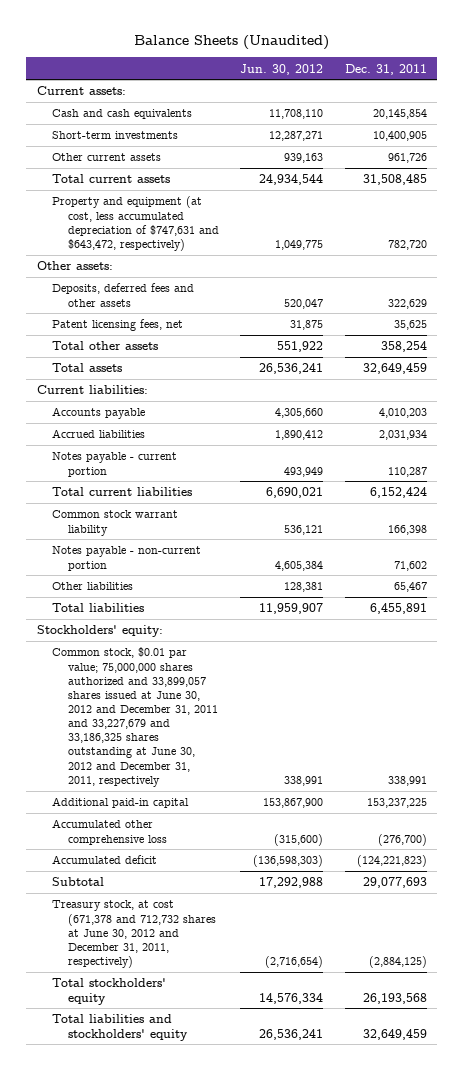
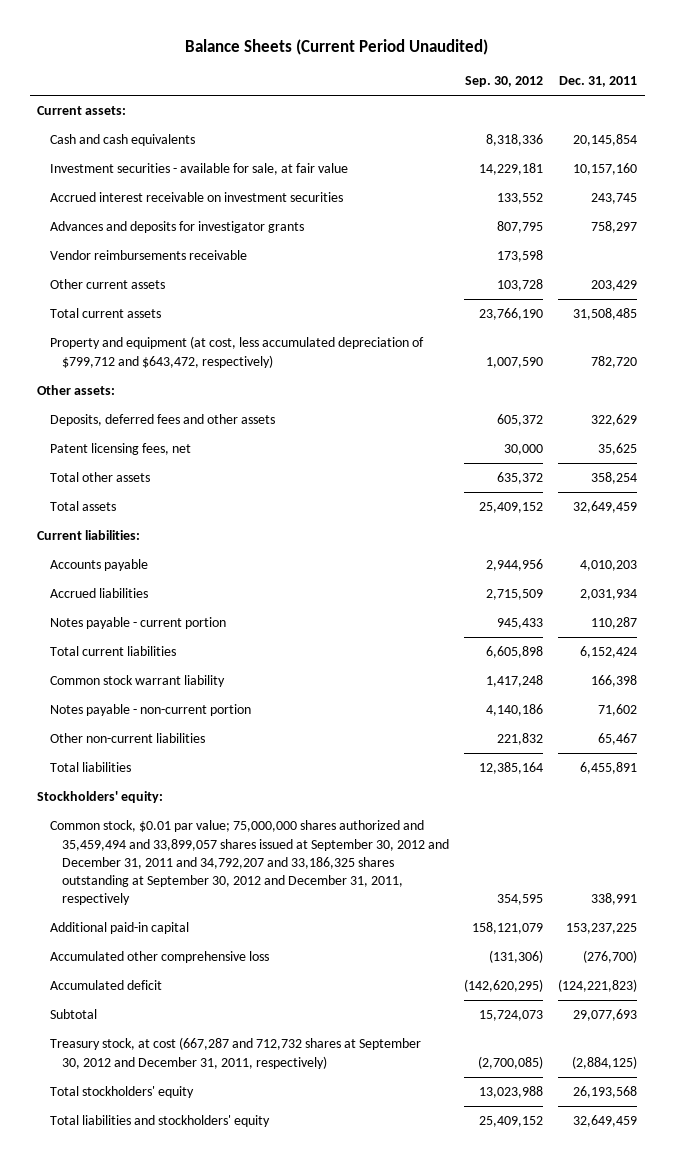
- Balance Sheets (Unaudited)
+ Balance Sheets (Current Period Unaudited)
- | Jun. 30, 2012 | Dec. 31, 2011
+ | Sep. 30, 2012 | Dec. 31, 2011
- Short-term investments | 12,287,271 | 10,400,905
- Other current assets | 939,163 | 961,726
+ Investment securities - available for sale, at fair value | 14,229,181 | 10,157,160
+ Accrued interest receivable on investment securities | 133,552 | 243,745
+ Advances and deposits for investigator grants | 807,795 | 758,297
+ Vendor reimbursements receivable | 173,598 |
+ Other current assets | 103,728 | 203,429
- Property and equipment (at cost, less accumulated depreciation of $747,631 and $643,472, respectively) | 1,049,775 | 782,720
+ Property and equipment (at cost, less accumulated depreciation of $799,712 and $643,472, respectively) | 1,007,590 | 782,720
- Other liabilities | 128,381 | 65,467
+ Other non-current liabilities | 221,832 | 65,467
- Common stock, $0.01 par value; 75,000,000 shares authorized and 33,899,057 shares issued at June 30, 2012 and December 31, 2011 and 33,227,679 and 33,186,325 shares outstanding at June 30, 2012 and December 31, 2011, respectively | 338,991 | 338,991
+ Common stock, $0.01 par value; 75,000,000 shares authorized and 35,459,494 and 33,899,057 shares issued at September 30, 2012 and December 31, 2011 and 34,792,207 and 33,186,325 shares outstanding at September 30, 2012 and December 31, 2011, respectively | 354,595 | 338,991
- Treasury stock, at cost (671,378 and 712,732 shares at June 30, 2012 and December 31, 2011, respectively) | (2,716,654) | (2,884,125)
+ Treasury stock, at cost (667,287 and 712,732 shares at September 30, 2012 and December 31, 2011, respectively) | (2,700,085) | (2,884,125)

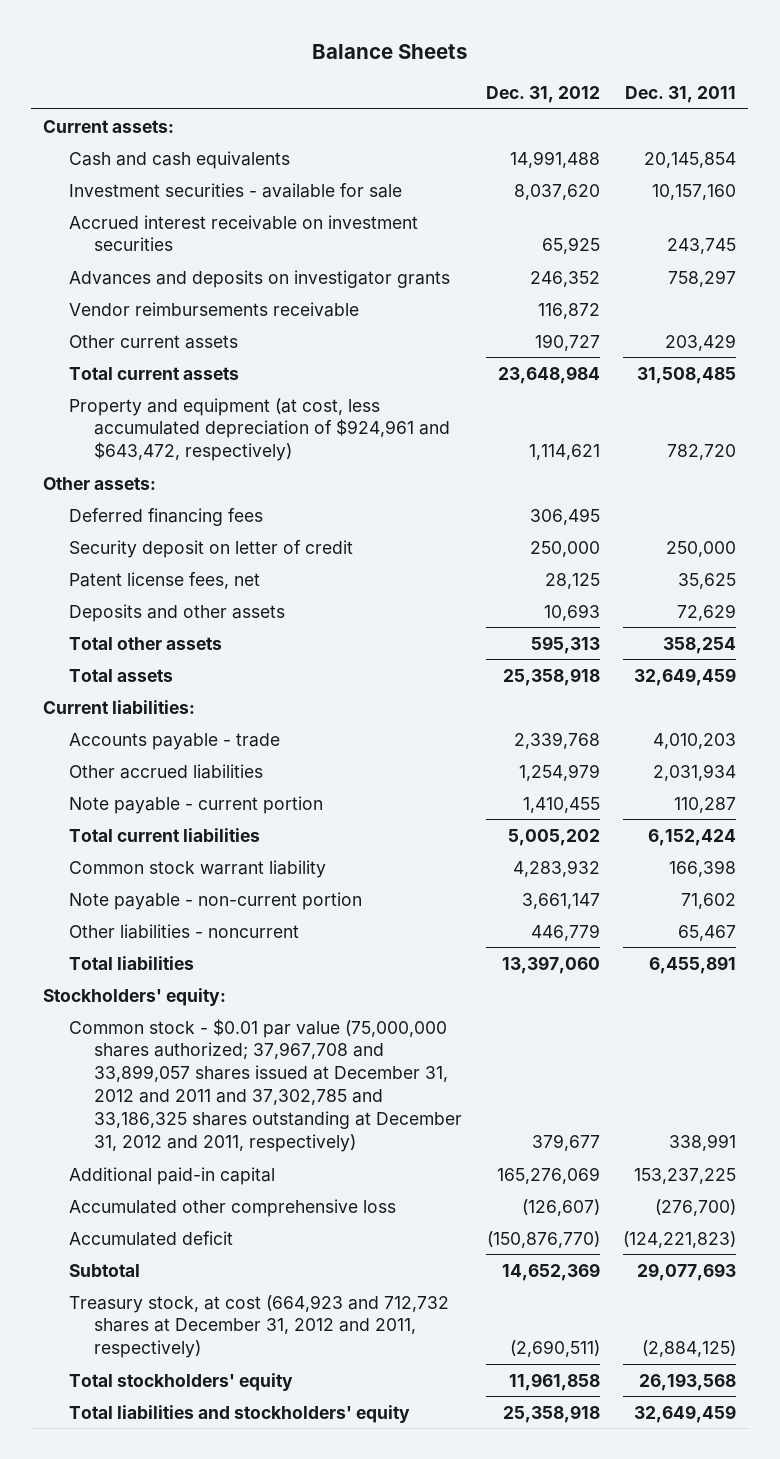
- Balance Sheets (Current Period Unaudited)
+ Balance Sheets
- | Sep. 30, 2012 | Dec. 31, 2011
+ | Dec. 31, 2012 | Dec. 31, 2011
- Investment securities - available for sale, at fair value | 14,229,181 | 10,157,160
+ Investment securities - available for sale | 8,037,620 | 10,157,160
- Advances and deposits for investigator grants | 807,795 | 758,297
+ Advances and deposits on investigator grants | 246,352 | 758,297
- Property and equipment (at cost, less accumulated depreciation of $799,712 and $643,472, respectively) | 1,007,590 | 782,720
+ Property and equipment (at cost, less accumulated depreciation of $924,961 and $643,472, respectively) | 1,114,621 | 782,720
- Deposits, deferred fees and other assets | 605,372 | 322,629
- Patent licensing fees, net | 30,000 | 35,625
+ Deferred financing fees | 306,495 |
+ Security deposit on letter of credit | 250,000 | 250,000
+ Patent license fees, net | 28,125 | 35,625
+ Deposits and other assets | 10,693 | 72,629
- Accounts payable | 2,944,956 | 4,010,203
- Accrued liabilities | 2,715,509 | 2,031,934
- Notes payable - current portion | 945,433 | 110,287
+ Accounts payable - trade | 2,339,768 | 4,010,203
+ Other accrued liabilities | 1,254,979 | 2,031,934
+ Note payable - current portion | 1,410,455 | 110,287
- Notes payable - non-current portion | 4,140,186 | 71,602
- Other non-current liabilities | 221,832 | 65,467
+ Note payable - non-current portion | 3,661,147 | 71,602
+ Other liabilities - noncurrent | 446,779 | 65,467
- Common stock, $0.01 par value; 75,000,000 shares authorized and 35,459,494 and 33,899,057 shares issued at September 30, 2012 and December 31, 2011 and 34,792,207 and 33,186,325 shares outstanding at September 30, 2012 and December 31, 2011, respectively | 354,595 | 338,991
+ Common stock - $0.01 par value (75,000,000 shares authorized; 37,967,708 and 33,899,057 shares issued at December 31, 2012 and 2011 and 37,302,785 and 33,186,325 shares outstanding at December 31, 2012 and 2011, respectively) | 379,677 | 338,991
- Treasury stock, at cost (667,287 and 712,732 shares at September 30, 2012 and December 31, 2011, respectively) | (2,700,085) | (2,884,125)
+ Treasury stock, at cost (664,923 and 712,732 shares at December 31, 2012 and 2011, respectively) | (2,690,511) | (2,884,125)

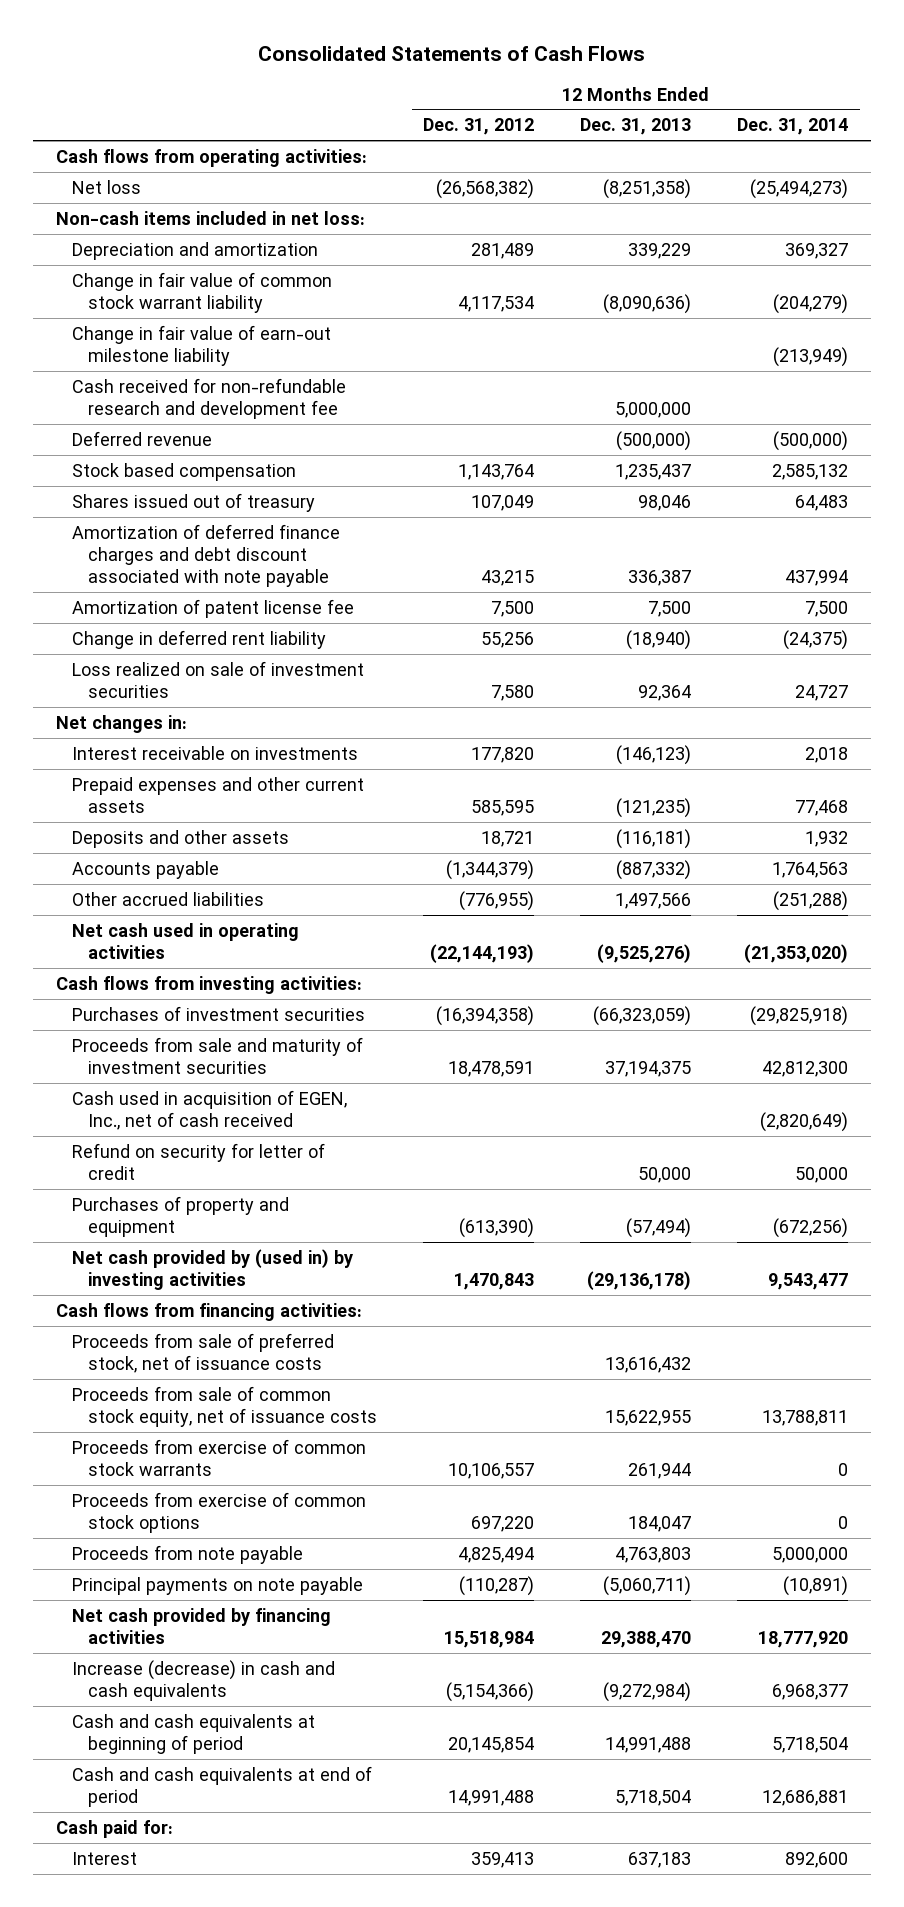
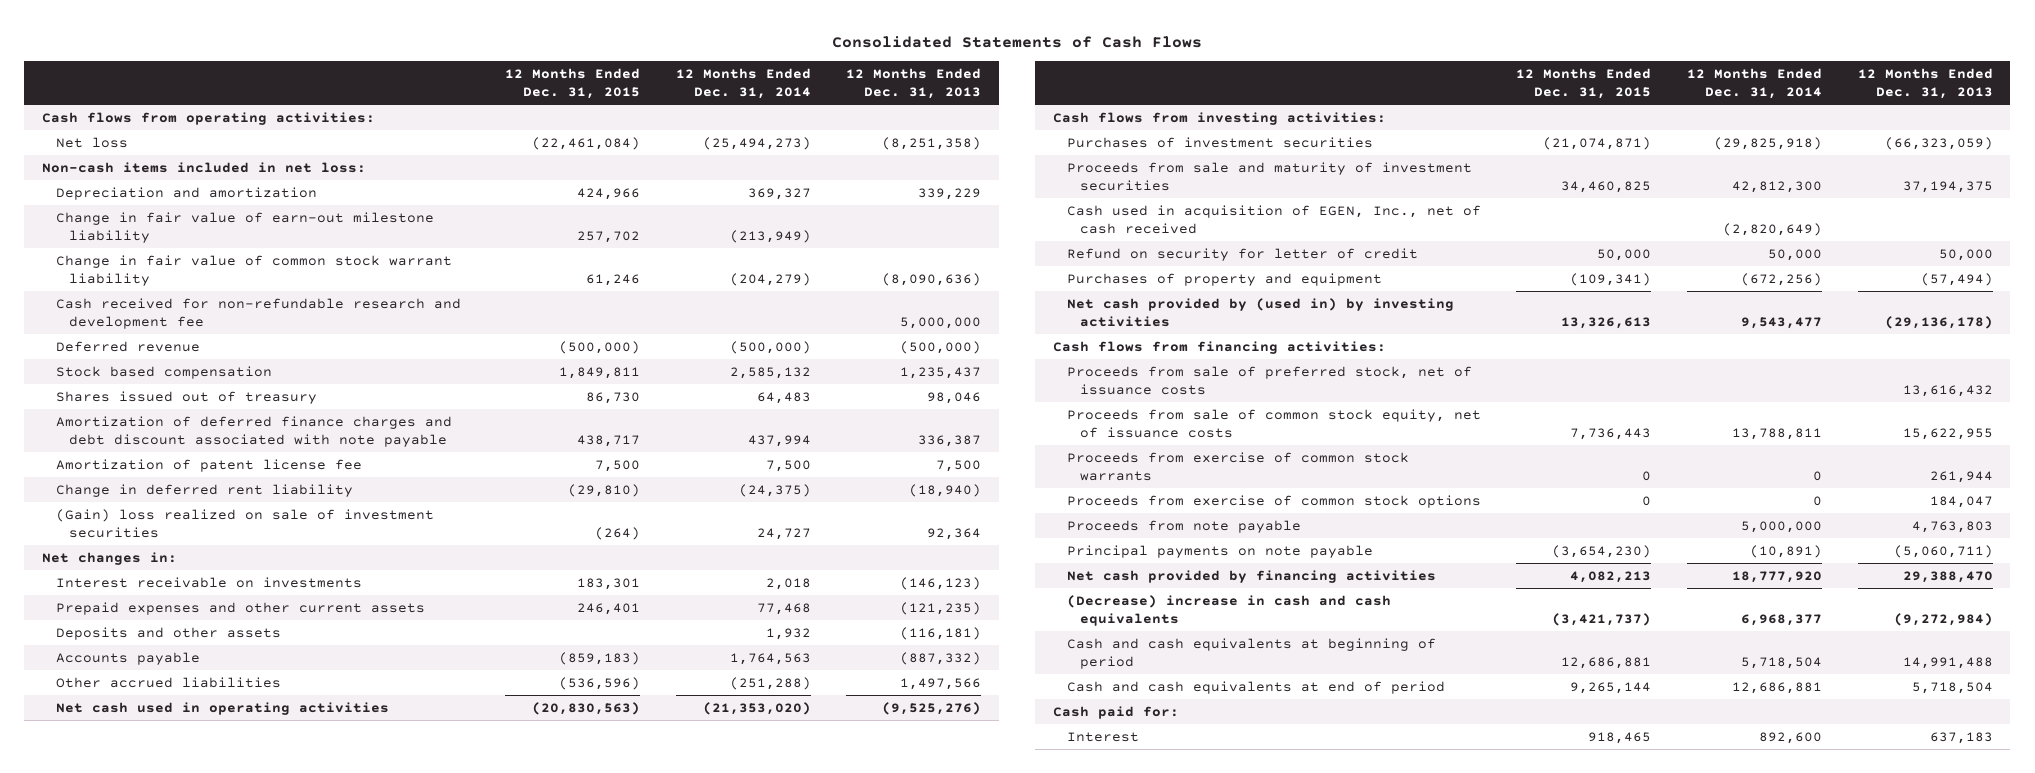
- | 12 Months Ended Dec. 31, 2012 | 12 Months Ended Dec. 31, 2013 | 12 Months Ended Dec. 31, 2014
+ | 12 Months Ended Dec. 31, 2015 | 12 Months Ended Dec. 31, 2014 | 12 Months Ended Dec. 31, 2013
moved down: Change in fair value of common stock warrant liability | 61,246 | (204,279) | (8,090,636)
- Loss realized on sale of investment securities | 7,580 | 92,364 | 24,727
+ (Gain) loss realized on sale of investment securities | (264) | 24,727 | 92,364
- Increase (decrease) in cash and cash equivalents | (5,154,366) | (9,272,984) | 6,968,377
+ (Decrease) increase in cash and cash equivalents | (3,421,737) | 6,968,377 | (9,272,984)

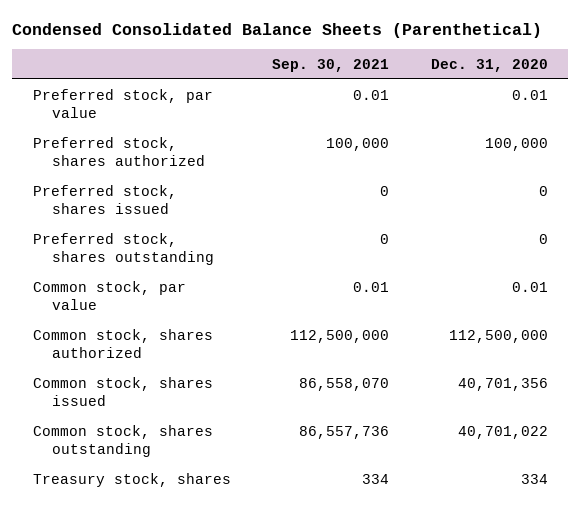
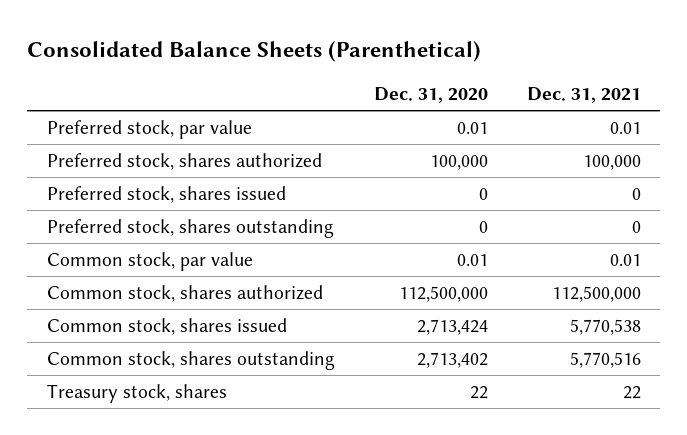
- Condensed Consolidated Balance Sheets (Parenthetical)
+ Consolidated Balance Sheets (Parenthetical)
- | Sep. 30, 2021 | Dec. 31, 2020
+ | Dec. 31, 2020 | Dec. 31, 2021
- Common stock, shares issued | 86,558,070 | 40,701,356
- Common stock, shares outstanding | 86,557,736 | 40,701,022
- Treasury stock, shares | 334 | 334
+ Common stock, shares issued | 2,713,424 | 5,770,538
+ Common stock, shares outstanding | 2,713,402 | 5,770,516
+ Treasury stock, shares | 22 | 22

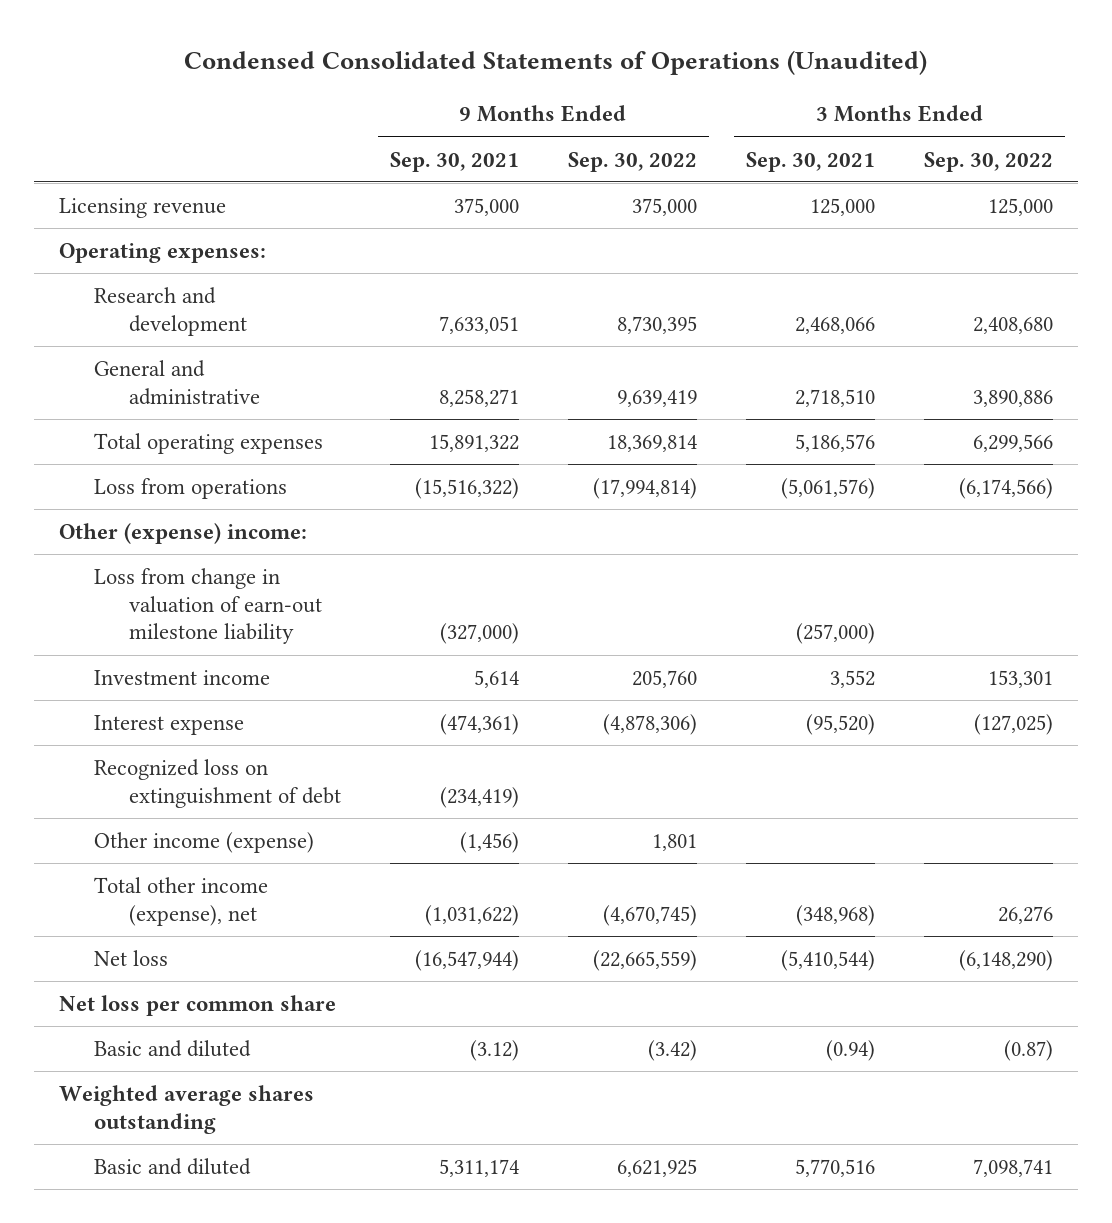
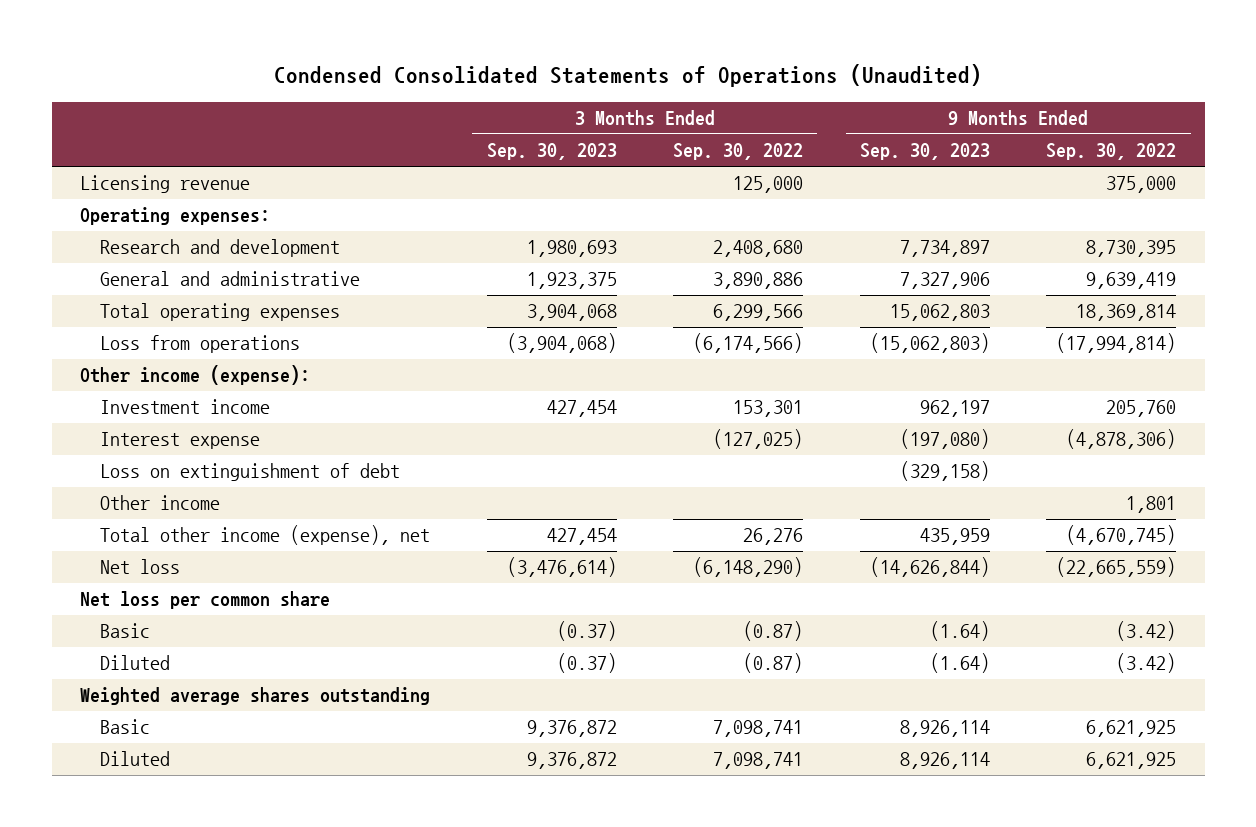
- | 9 Months Ended Sep. 30, 2021 | 9 Months Ended Sep. 30, 2022 | 3 Months Ended Sep. 30, 2021 | 3 Months Ended Sep. 30, 2022
+ | 3 Months Ended Sep. 30, 2023 | 3 Months Ended Sep. 30, 2022 | 9 Months Ended Sep. 30, 2023 | 9 Months Ended Sep. 30, 2022
- Other (expense) income:
- Loss from change in valuation of earn-out milestone liability | (327,000) | | (257,000) |
+ Other income (expense):
- Recognized loss on extinguishment of debt | (234,419) | | |
- Other income (expense) | (1,456) | 1,801 | |
+ Loss on extinguishment of debt | | | (329,158) |
+ Other income | | | | 1,801
- Basic and diluted | (3.12) | (3.42) | (0.94) | (0.87)
+ Basic | (0.37) | (0.87) | (1.64) | (3.42)
+ Diluted | (0.37) | (0.87) | (1.64) | (3.42)
- Basic and diluted | 5,311,174 | 6,621,925 | 5,770,516 | 7,098,741
+ Basic | 9,376,872 | 7,098,741 | 8,926,114 | 6,621,925
+ Diluted | 9,376,872 | 7,098,741 | 8,926,114 | 6,621,925

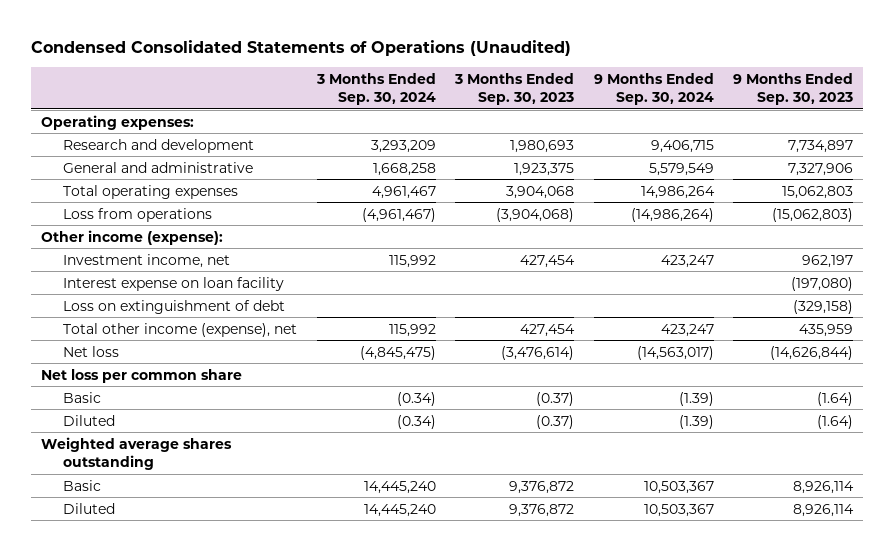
- | 3 Months Ended Sep. 30, 2023 | 3 Months Ended Sep. 30, 2022 | 9 Months Ended Sep. 30, 2023 | 9 Months Ended Sep. 30, 2022
+ | 3 Months Ended Sep. 30, 2024 | 3 Months Ended Sep. 30, 2023 | 9 Months Ended Sep. 30, 2024 | 9 Months Ended Sep. 30, 2023
- Licensing revenue | | 125,000 | | 375,000
- Investment income | 427,454 | 153,301 | 962,197 | 205,760
- Interest expense | | (127,025) | (197,080) | (4,878,306)
+ Investment income, net | 115,992 | 427,454 | 423,247 | 962,197
+ Interest expense on loan facility | | | | (197,080)
- Other income | | | | 1,801

